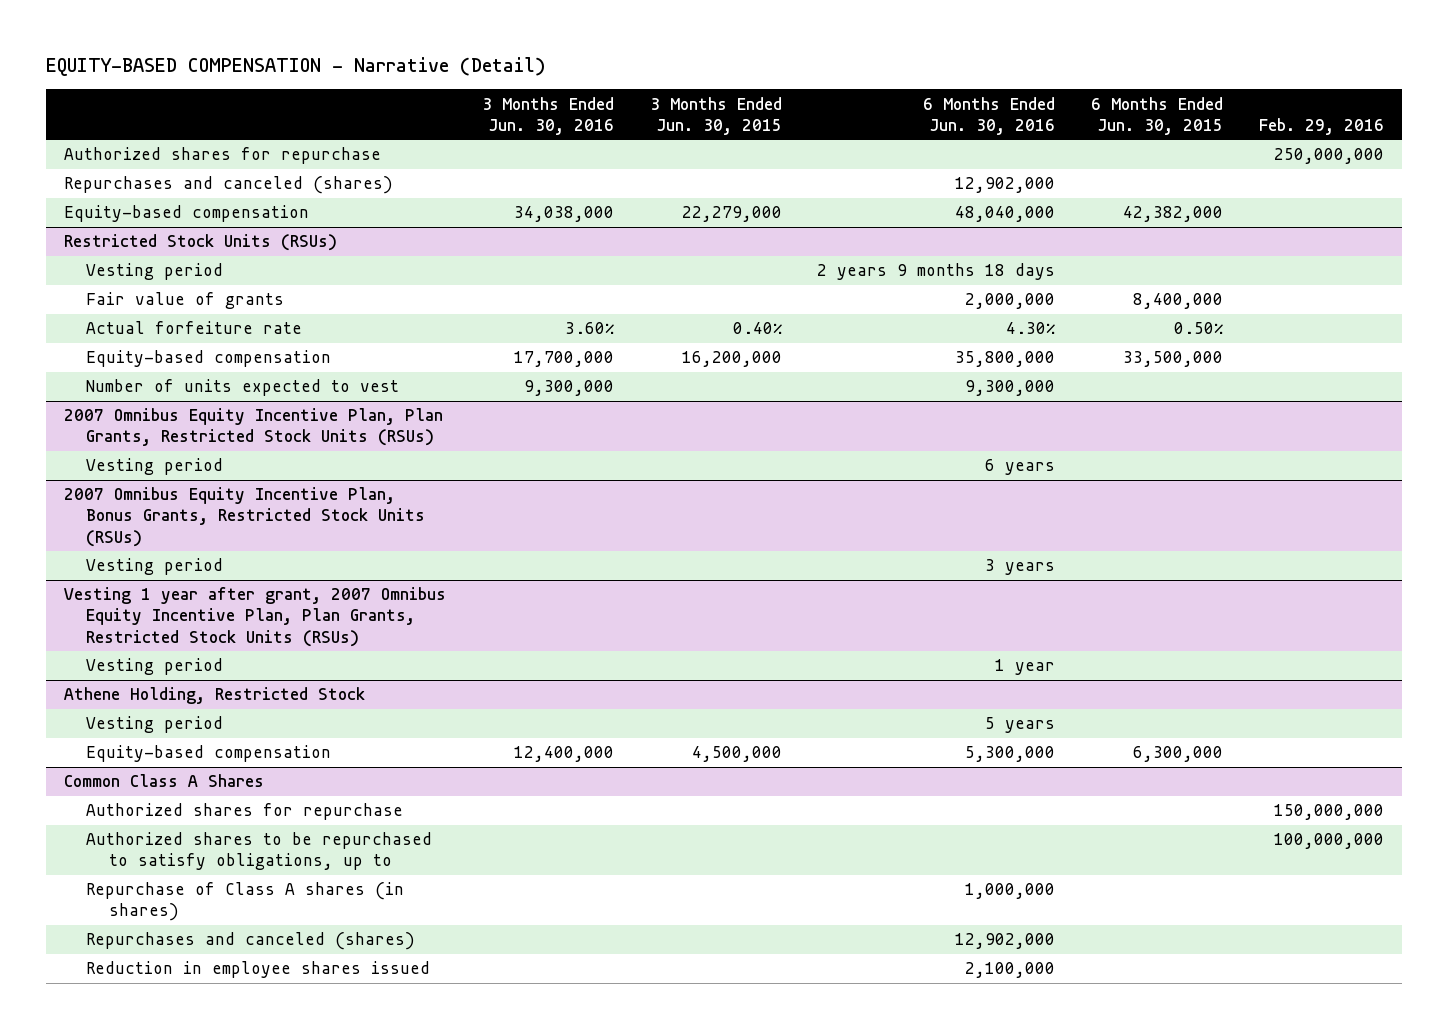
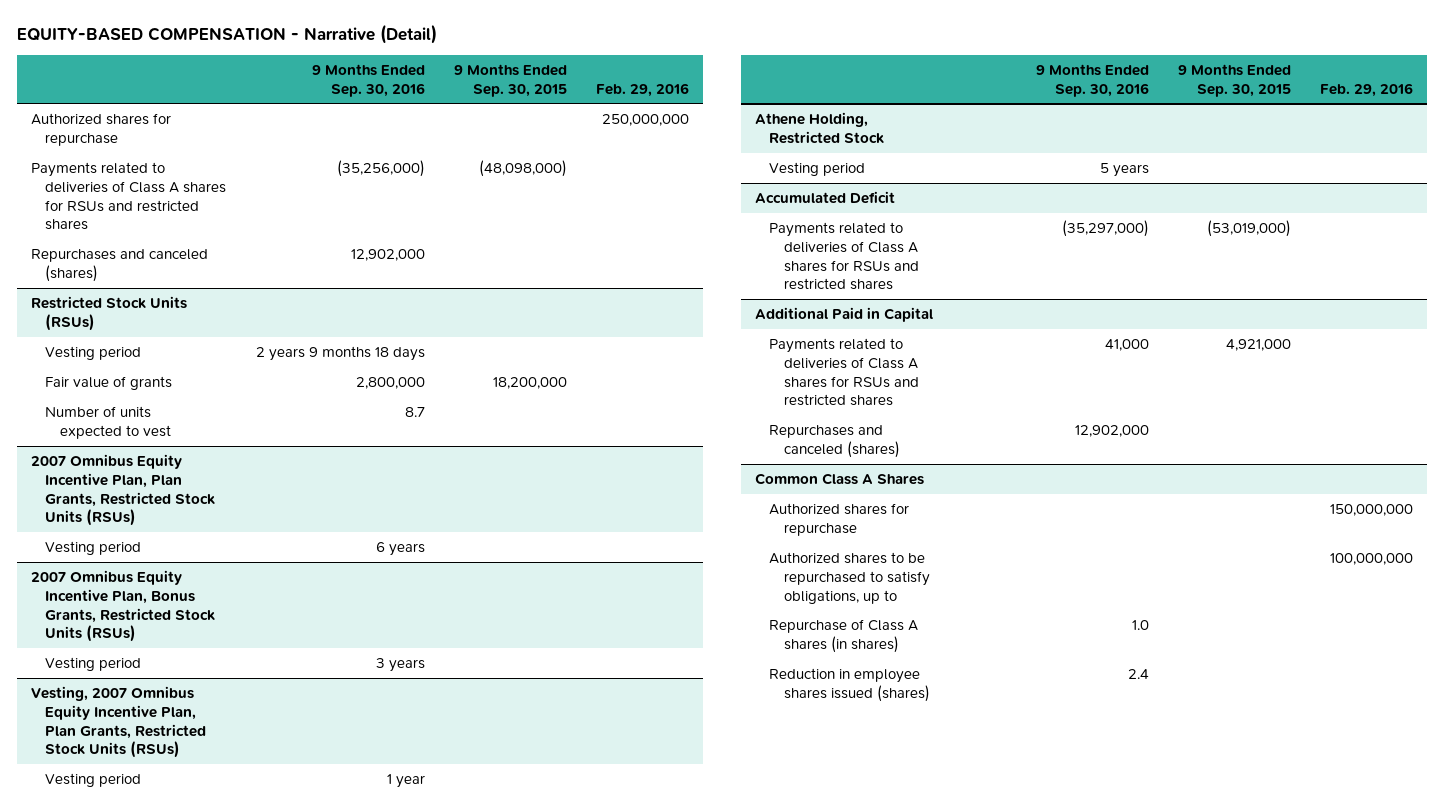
- | 3 Months Ended Jun. 30, 2016 | 3 Months Ended Jun. 30, 2015 | 6 Months Ended Jun. 30, 2016 | 6 Months Ended Jun. 30, 2015 | Feb. 29, 2016
+ | 9 Months Ended Sep. 30, 2016 | 9 Months Ended Sep. 30, 2015 | Feb. 29, 2016
+ Payments related to deliveries of Class A shares for RSUs and restricted shares | (35,256,000) | (48,098,000) |
- Equity-based compensation | 34,038,000 | 22,279,000 | 48,040,000 | 42,382,000 |
@ Restricted Stock Units (RSUs)
- Actual forfeiture rate | 3.60% | 0.40% | 4.30% | 0.50% |
- Equity-based compensation | 17,700,000 | 16,200,000 | 35,800,000 | 33,500,000 |
- Vesting 1 year after grant, 2007 Omnibus Equity Incentive Plan, Plan Grants, Restricted Stock Units (RSUs)
+ Vesting, 2007 Omnibus Equity Incentive Plan, Plan Grants, Restricted Stock Units (RSUs)
@ Athene Holding, Restricted Stock
- Equity-based compensation | 12,400,000 | 4,500,000 | 5,300,000 | 6,300,000 |
+ Accumulated Deficit
+ Payments related to deliveries of Class A shares for RSUs and restricted shares | (35,297,000) | (53,019,000) |
+ Additional Paid in Capital
+ Payments related to deliveries of Class A shares for RSUs and restricted shares | 41,000 | 4,921,000 |
+ Repurchases and canceled (shares) | 12,902,000 | |
@ Common Class A Shares
- Repurchases and canceled (shares) | | | 12,902,000 | |
- Reduction in employee shares issued | | | 2,100,000 | |
+ Reduction in employee shares issued (shares) | 2.4 | |

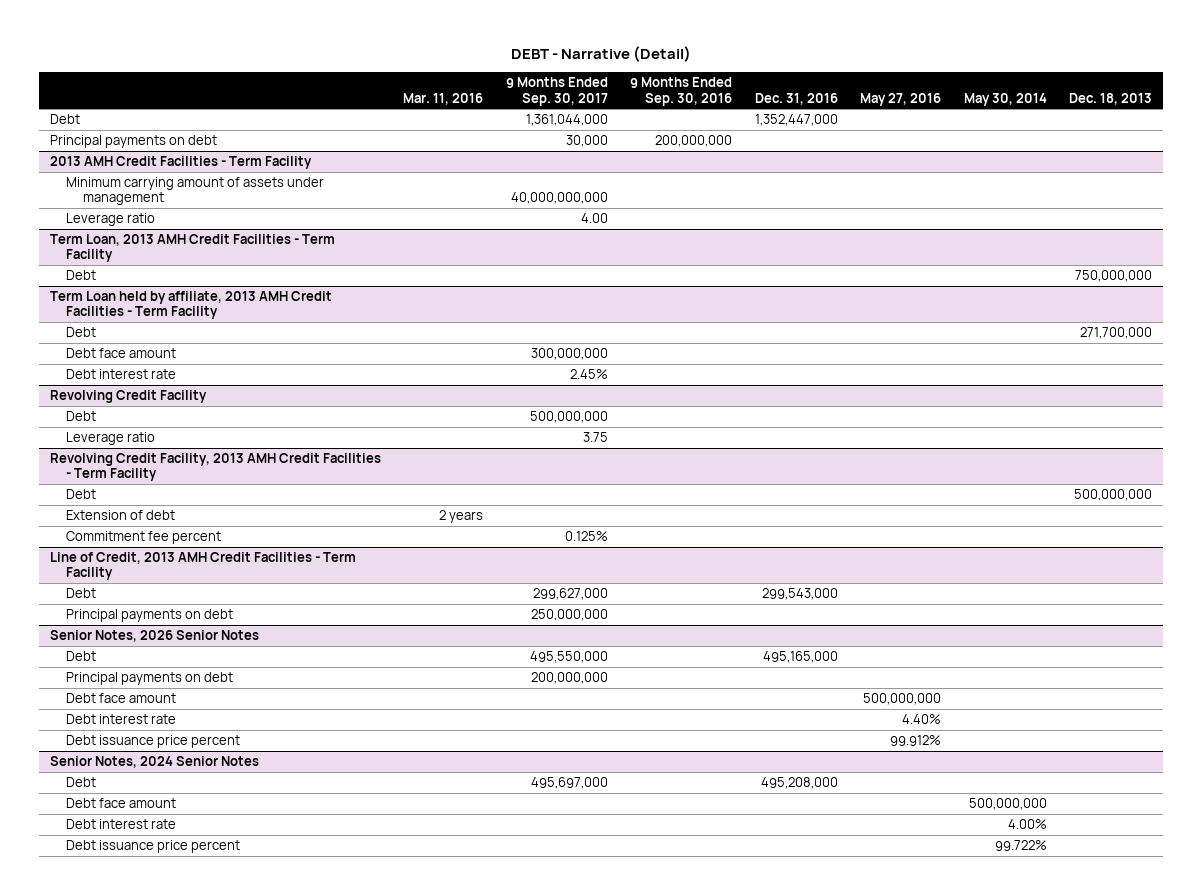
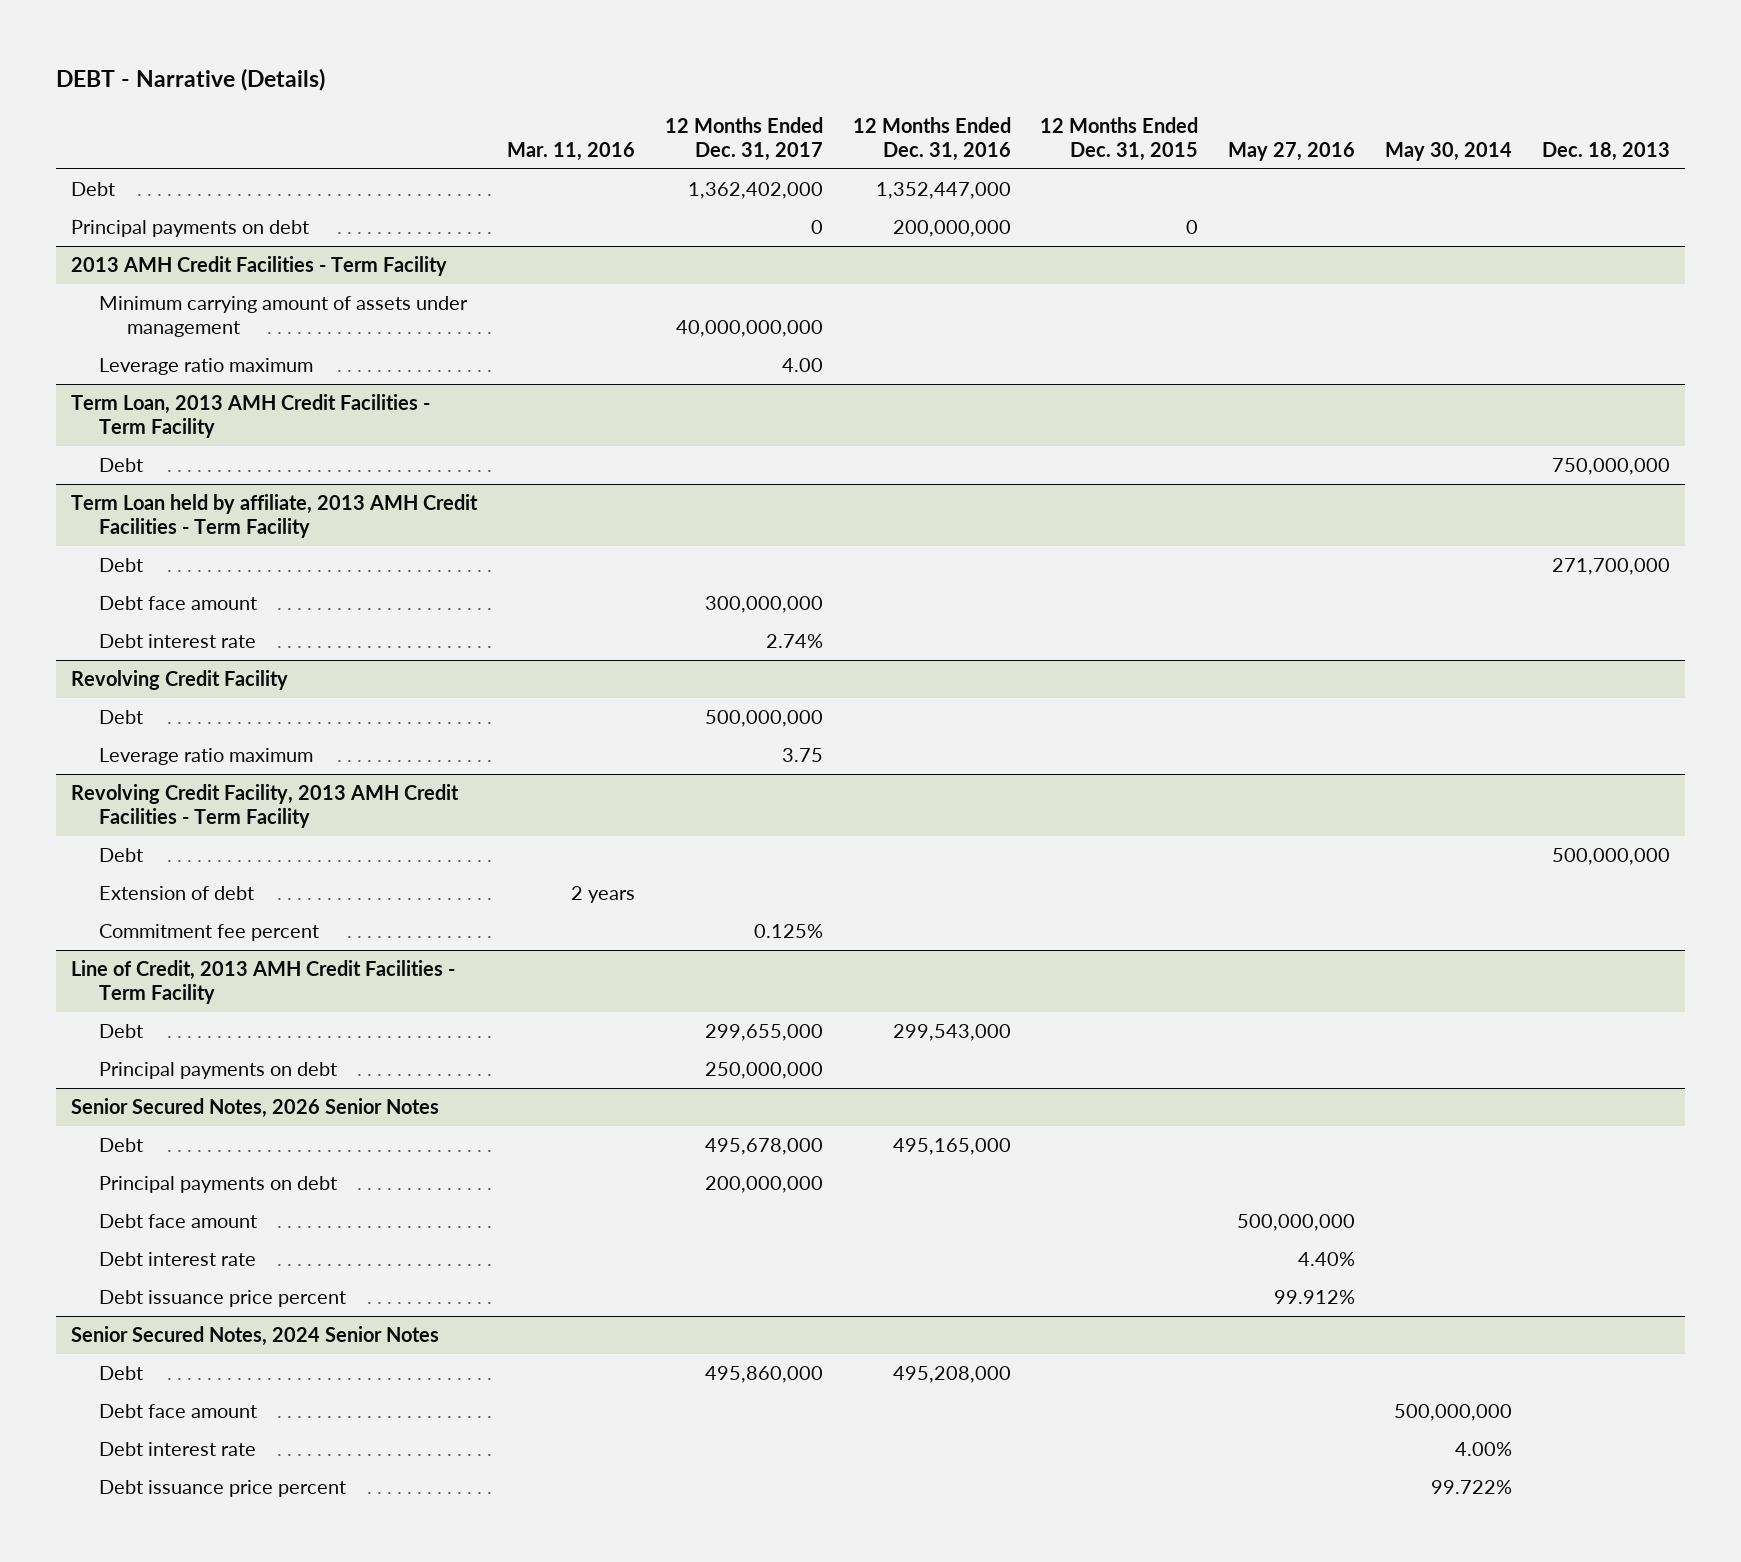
- DEBT - Narrative (Detail)
+ DEBT - Narrative (Details)
- | Mar. 11, 2016 | 9 Months Ended Sep. 30, 2017 | 9 Months Ended Sep. 30, 2016 | Dec. 31, 2016 | May 27, 2016 | May 30, 2014 | Dec. 18, 2013
+ | Mar. 11, 2016 | 12 Months Ended Dec. 31, 2017 | 12 Months Ended Dec. 31, 2016 | 12 Months Ended Dec. 31, 2015 | May 27, 2016 | May 30, 2014 | Dec. 18, 2013
@ 2013 AMH Credit Facilities - Term Facility
- Leverage ratio | | 4.00 | | | | |
+ Leverage ratio maximum | | 4.00 | | | | |
@ Revolving Credit Facility
- Leverage ratio | | 3.75 | | | | |
+ Leverage ratio maximum | | 3.75 | | | | |
- Senior Notes, 2026 Senior Notes
+ Senior Secured Notes, 2026 Senior Notes
- Senior Notes, 2024 Senior Notes
+ Senior Secured Notes, 2024 Senior Notes

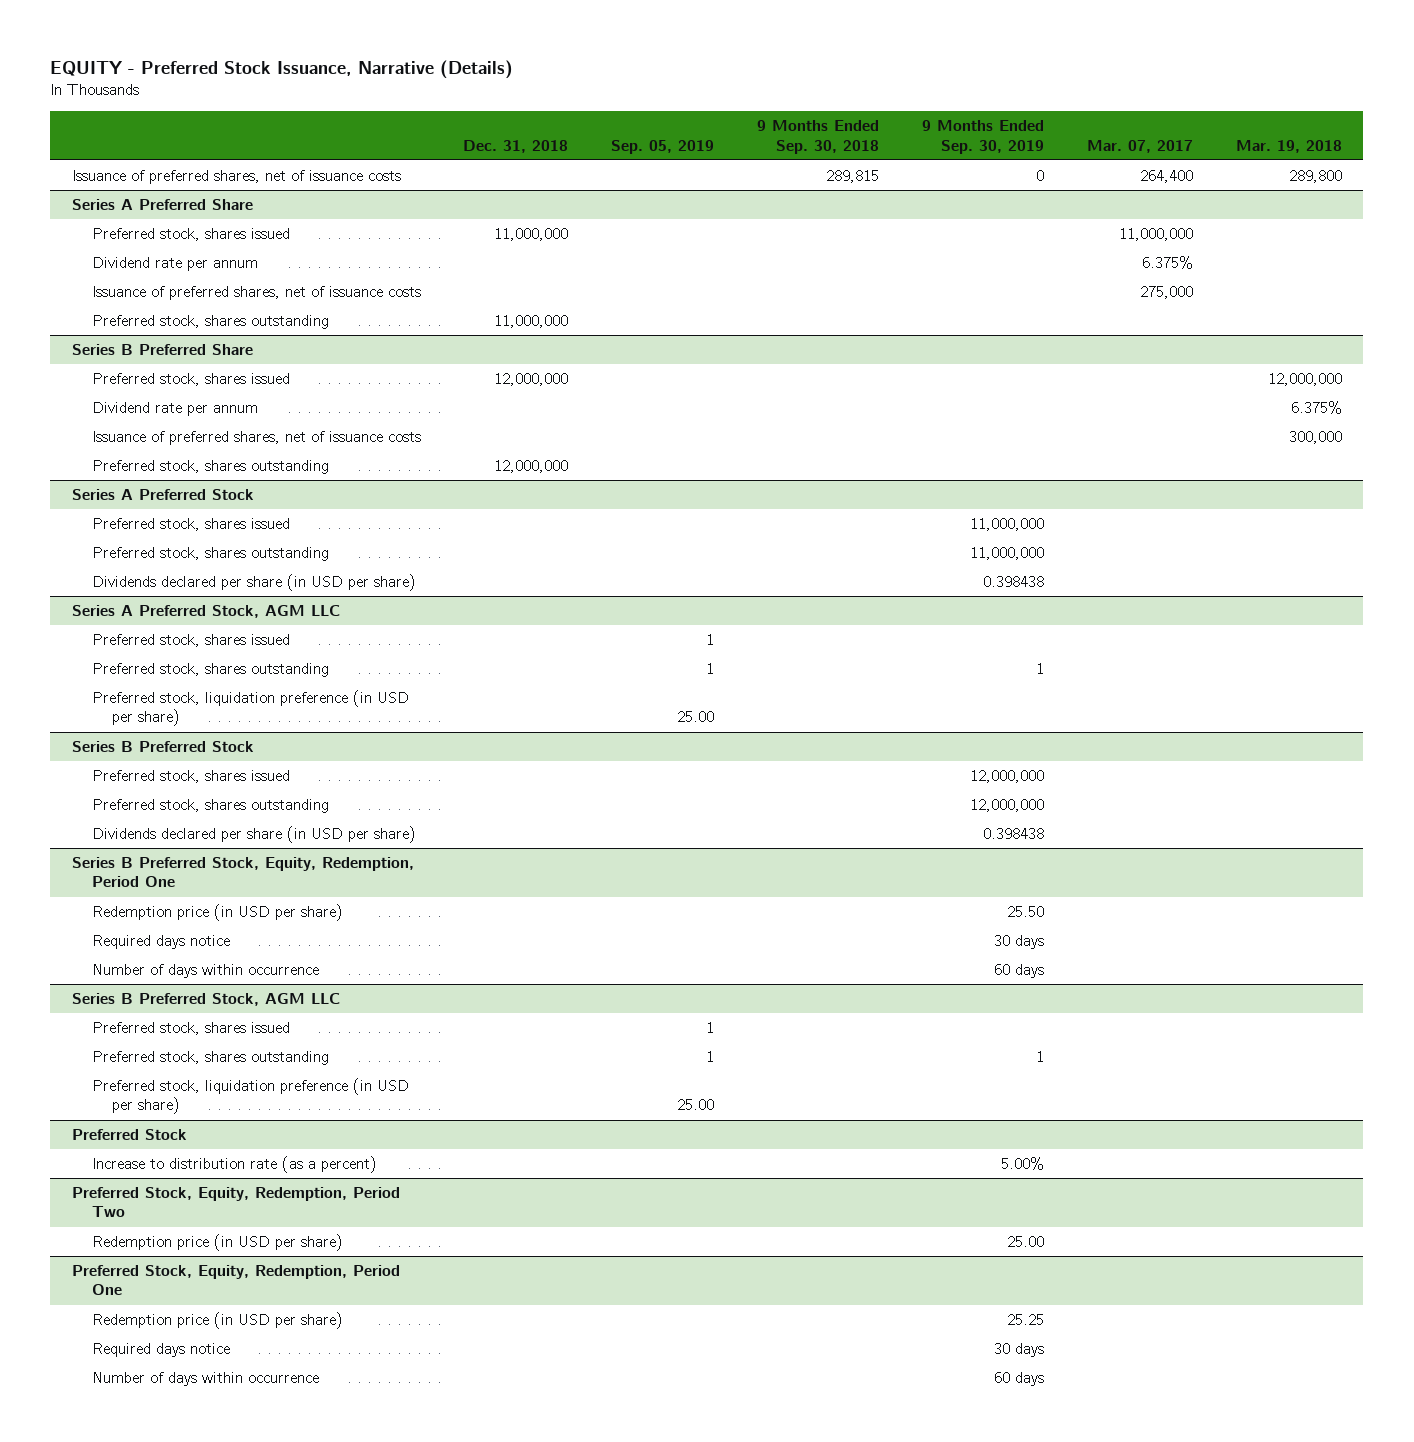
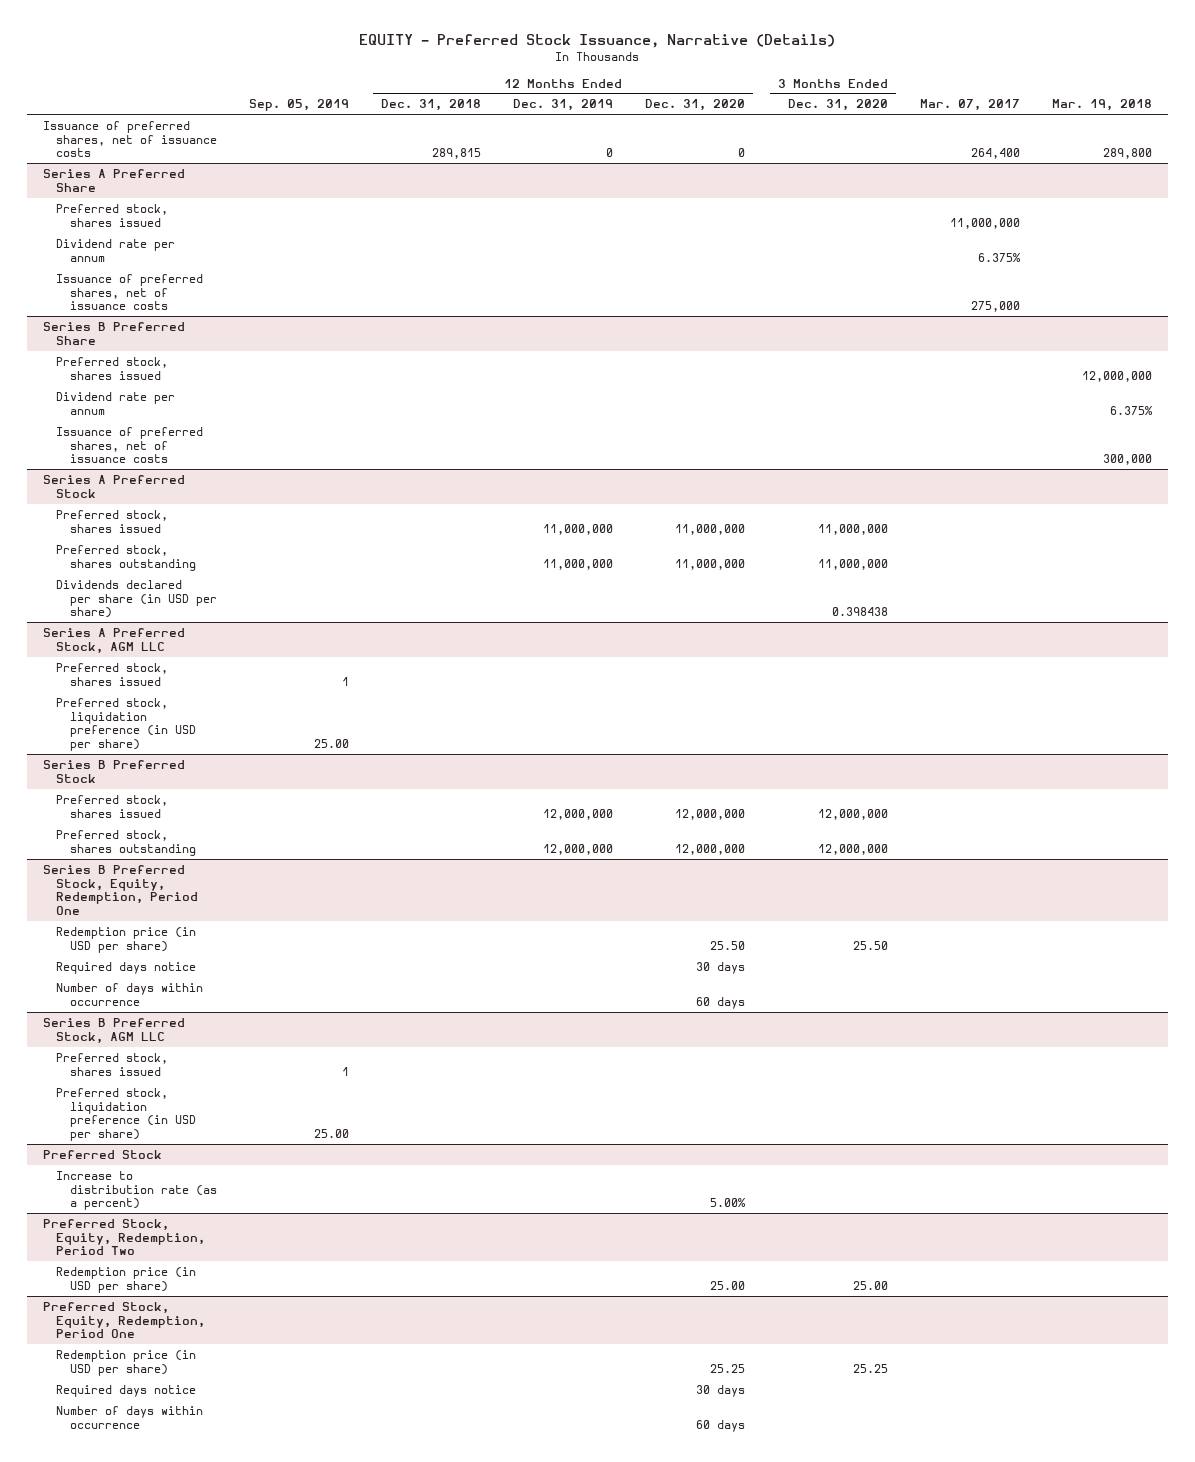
- | Dec. 31, 2018 | Sep. 05, 2019 | 9 Months Ended Sep. 30, 2018 | 9 Months Ended Sep. 30, 2019 | Mar. 07, 2017 | Mar. 19, 2018
+ | Sep. 05, 2019 | 12 Months Ended Dec. 31, 2018 | 12 Months Ended Dec. 31, 2019 | 12 Months Ended Dec. 31, 2020 | 3 Months Ended Dec. 31, 2020 | Mar. 07, 2017 | Mar. 19, 2018
@ Series A Preferred Share
- Preferred stock, shares outstanding | 11,000,000 | | | | |
@ Series B Preferred Share
- Preferred stock, shares outstanding | 12,000,000 | | | | |
@ Series A Preferred Stock, AGM LLC
- Preferred stock, shares outstanding | | 1 | | 1 | |
@ Series B Preferred Stock
- Dividends declared per share (in USD per share) | | | | 0.398438 | |
@ Series B Preferred Stock, AGM LLC
- Preferred stock, shares outstanding | | 1 | | 1 | |

